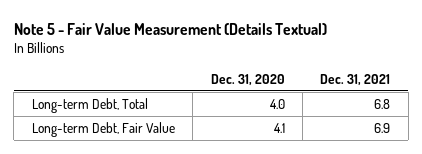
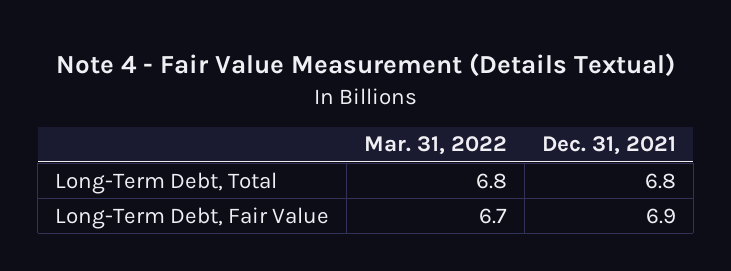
- Note 5 - Fair Value Measurement (Details Textual)
+ Note 4 - Fair Value Measurement (Details Textual)
- | Dec. 31, 2020 | Dec. 31, 2021
+ | Mar. 31, 2022 | Dec. 31, 2021
- Long-term Debt, Total | 4.0 | 6.8
- Long-term Debt, Fair Value | 4.1 | 6.9
+ Long-Term Debt, Total | 6.8 | 6.8
+ Long-Term Debt, Fair Value | 6.7 | 6.9

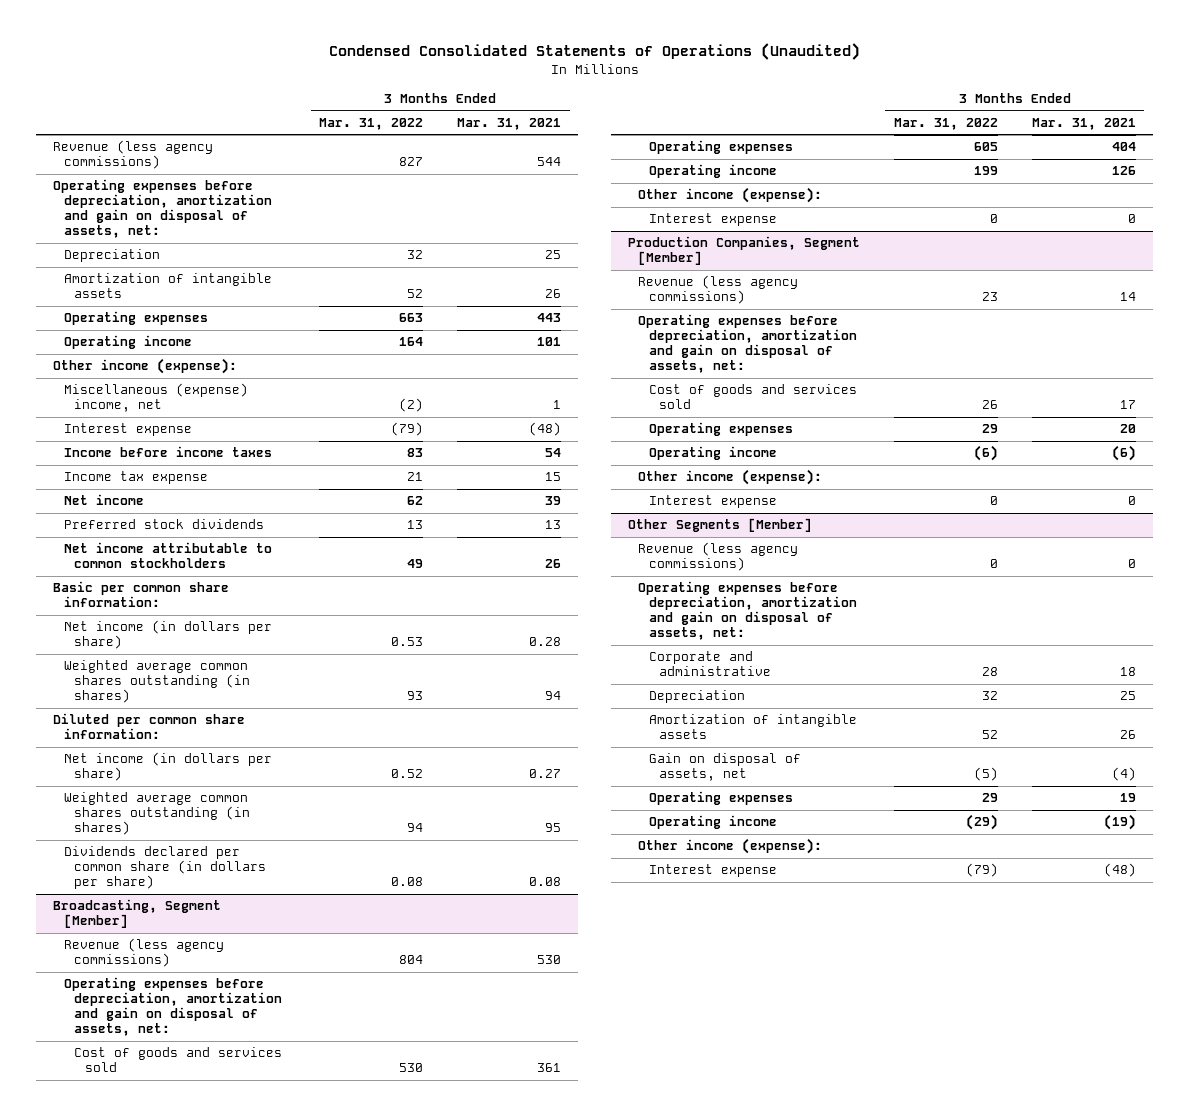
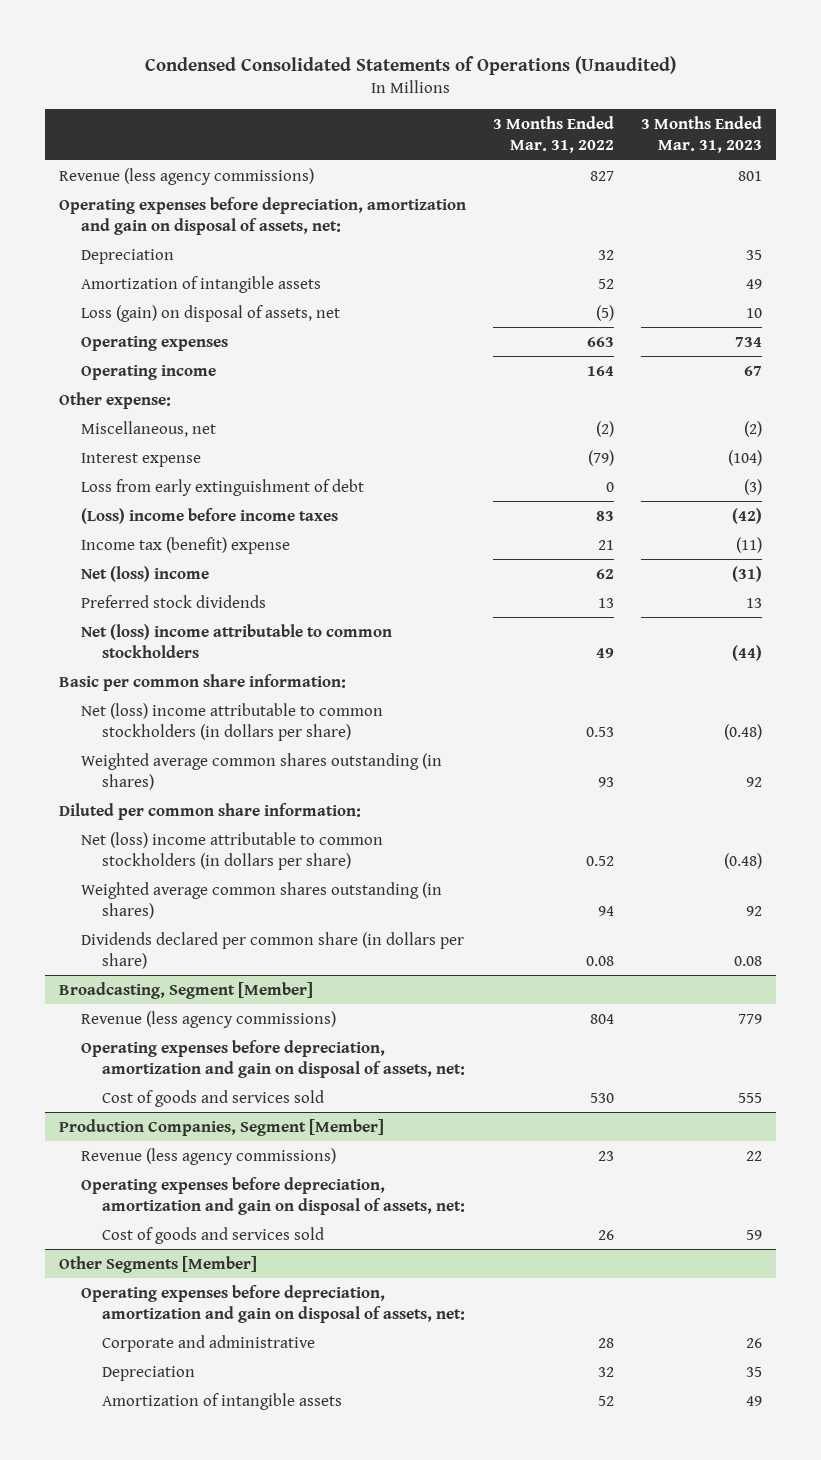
- | 3 Months Ended Mar. 31, 2022 | 3 Months Ended Mar. 31, 2021
+ | 3 Months Ended Mar. 31, 2022 | 3 Months Ended Mar. 31, 2023
+ Loss (gain) on disposal of assets, net | (5) | 10
- Other income (expense):
- Miscellaneous (expense) income, net | (2) | 1
+ Other expense:
+ Miscellaneous, net | (2) | (2)
- Income before income taxes | 83 | 54
- Income tax expense | 21 | 15
- Net income | 62 | 39
+ Loss from early extinguishment of debt | 0 | (3)
+ (Loss) income before income taxes | 83 | (42)
+ Income tax (benefit) expense | 21 | (11)
+ Net (loss) income | 62 | (31)
- Net income attributable to common stockholders | 49 | 26
+ Net (loss) income attributable to common stockholders | 49 | (44)
- Net income (in dollars per share) | 0.53 | 0.28
+ Net (loss) income attributable to common stockholders (in dollars per share) | 0.53 | (0.48)
- Net income (in dollars per share) | 0.52 | 0.27
+ Net (loss) income attributable to common stockholders (in dollars per share) | 0.52 | (0.48)
@ Broadcasting, Segment [Member]
- Operating expenses | 605 | 404
- Operating income | 199 | 126
- Other income (expense):
- Interest expense | 0 | 0
@ Production Companies, Segment [Member]
- Operating expenses | 29 | 20
- Operating income | (6) | (6)
- Other income (expense):
- Interest expense | 0 | 0
@ Other Segments [Member]
- Revenue (less agency commissions) | 0 | 0
- Gain on disposal of assets, net | (5) | (4)
- Operating expenses | 29 | 19
- Operating income | (29) | (19)
- Other income (expense):
- Interest expense | (79) | (48)

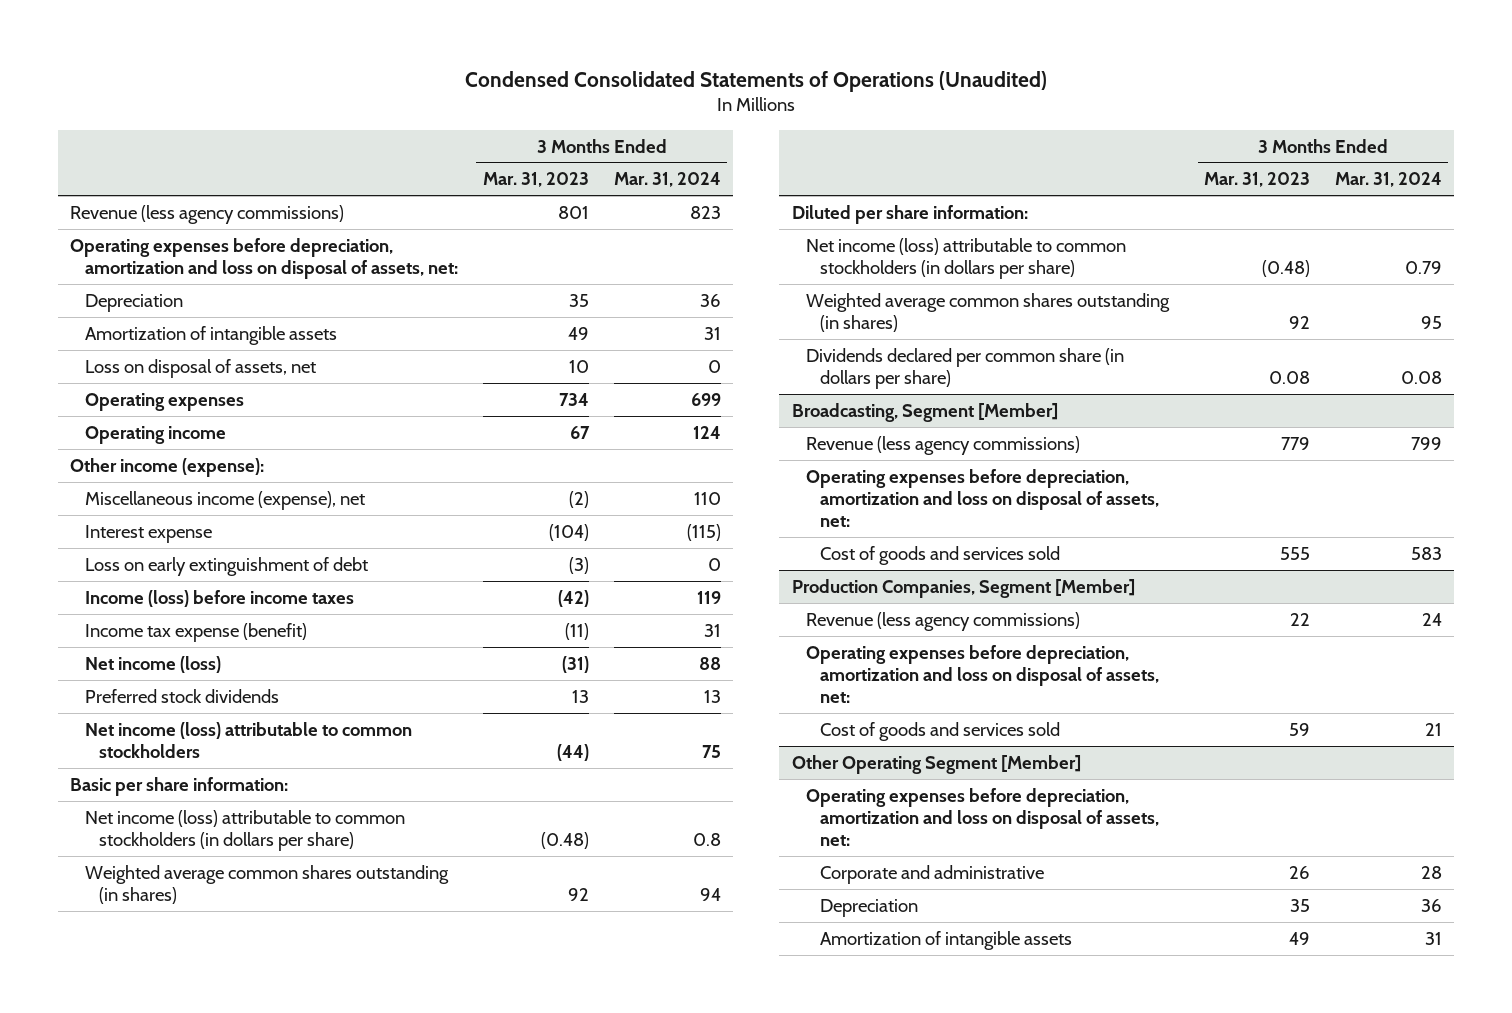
- | 3 Months Ended Mar. 31, 2022 | 3 Months Ended Mar. 31, 2023
+ | 3 Months Ended Mar. 31, 2023 | 3 Months Ended Mar. 31, 2024
- Operating expenses before depreciation, amortization and gain on disposal of assets, net:
+ Operating expenses before depreciation, amortization and loss on disposal of assets, net:
- Loss (gain) on disposal of assets, net | (5) | 10
+ Loss on disposal of assets, net | 10 | 0
- Other expense:
- Miscellaneous, net | (2) | (2)
+ Other income (expense):
+ Miscellaneous income (expense), net | (2) | 110
- Loss from early extinguishment of debt | 0 | (3)
- (Loss) income before income taxes | 83 | (42)
- Income tax (benefit) expense | 21 | (11)
- Net (loss) income | 62 | (31)
+ Loss on early extinguishment of debt | (3) | 0
+ Income (loss) before income taxes | (42) | 119
+ Income tax expense (benefit) | (11) | 31
+ Net income (loss) | (31) | 88
- Net (loss) income attributable to common stockholders | 49 | (44)
- Basic per common share information:
- Net (loss) income attributable to common stockholders (in dollars per share) | 0.53 | (0.48)
+ Net income (loss) attributable to common stockholders | (44) | 75
+ Basic per share information:
+ Net income (loss) attributable to common stockholders (in dollars per share) | (0.48) | 0.8
- Diluted per common share information:
- Net (loss) income attributable to common stockholders (in dollars per share) | 0.52 | (0.48)
+ Diluted per share information:
+ Net income (loss) attributable to common stockholders (in dollars per share) | (0.48) | 0.79
@ Broadcasting, Segment [Member]
- Operating expenses before depreciation, amortization and gain on disposal of assets, net:
+ Operating expenses before depreciation, amortization and loss on disposal of assets, net:
@ Production Companies, Segment [Member]
- Operating expenses before depreciation, amortization and gain on disposal of assets, net:
+ Operating expenses before depreciation, amortization and loss on disposal of assets, net:
- Other Segments [Member]
- Operating expenses before depreciation, amortization and gain on disposal of assets, net:
+ Other Operating Segment [Member]
+ Operating expenses before depreciation, amortization and loss on disposal of assets, net:

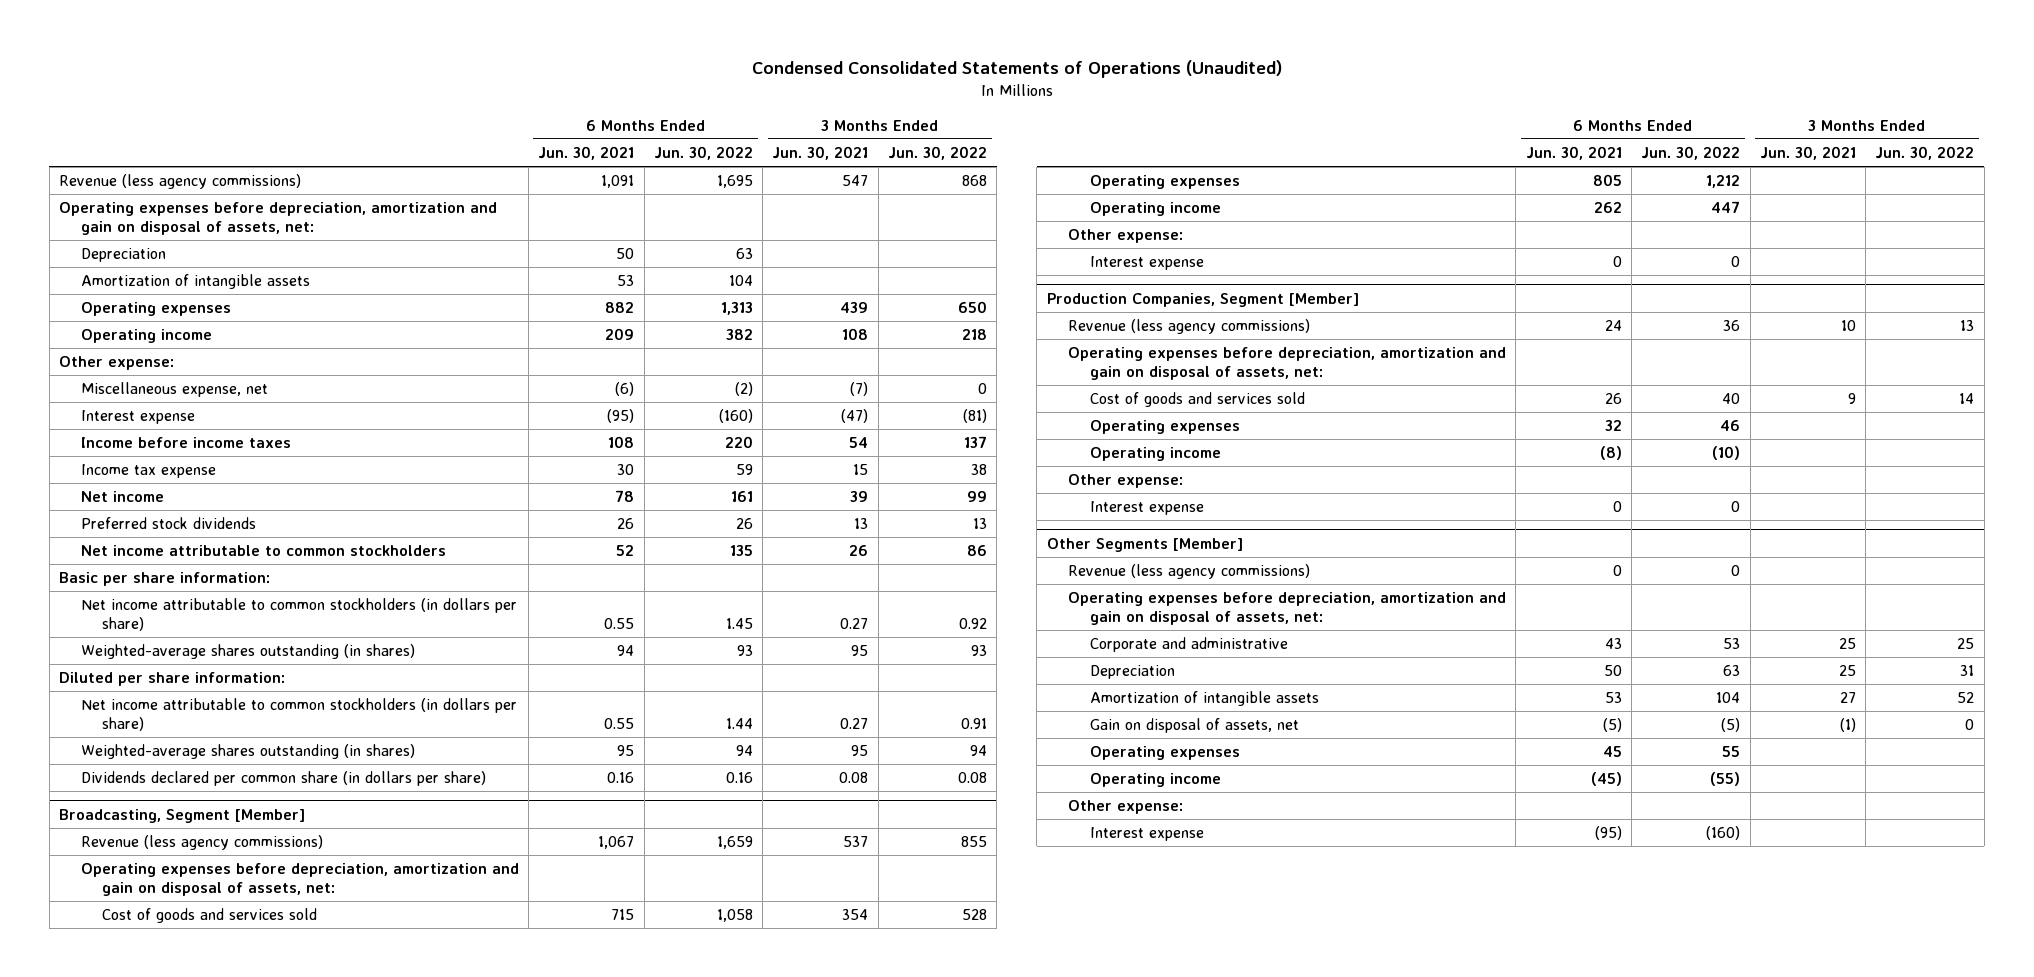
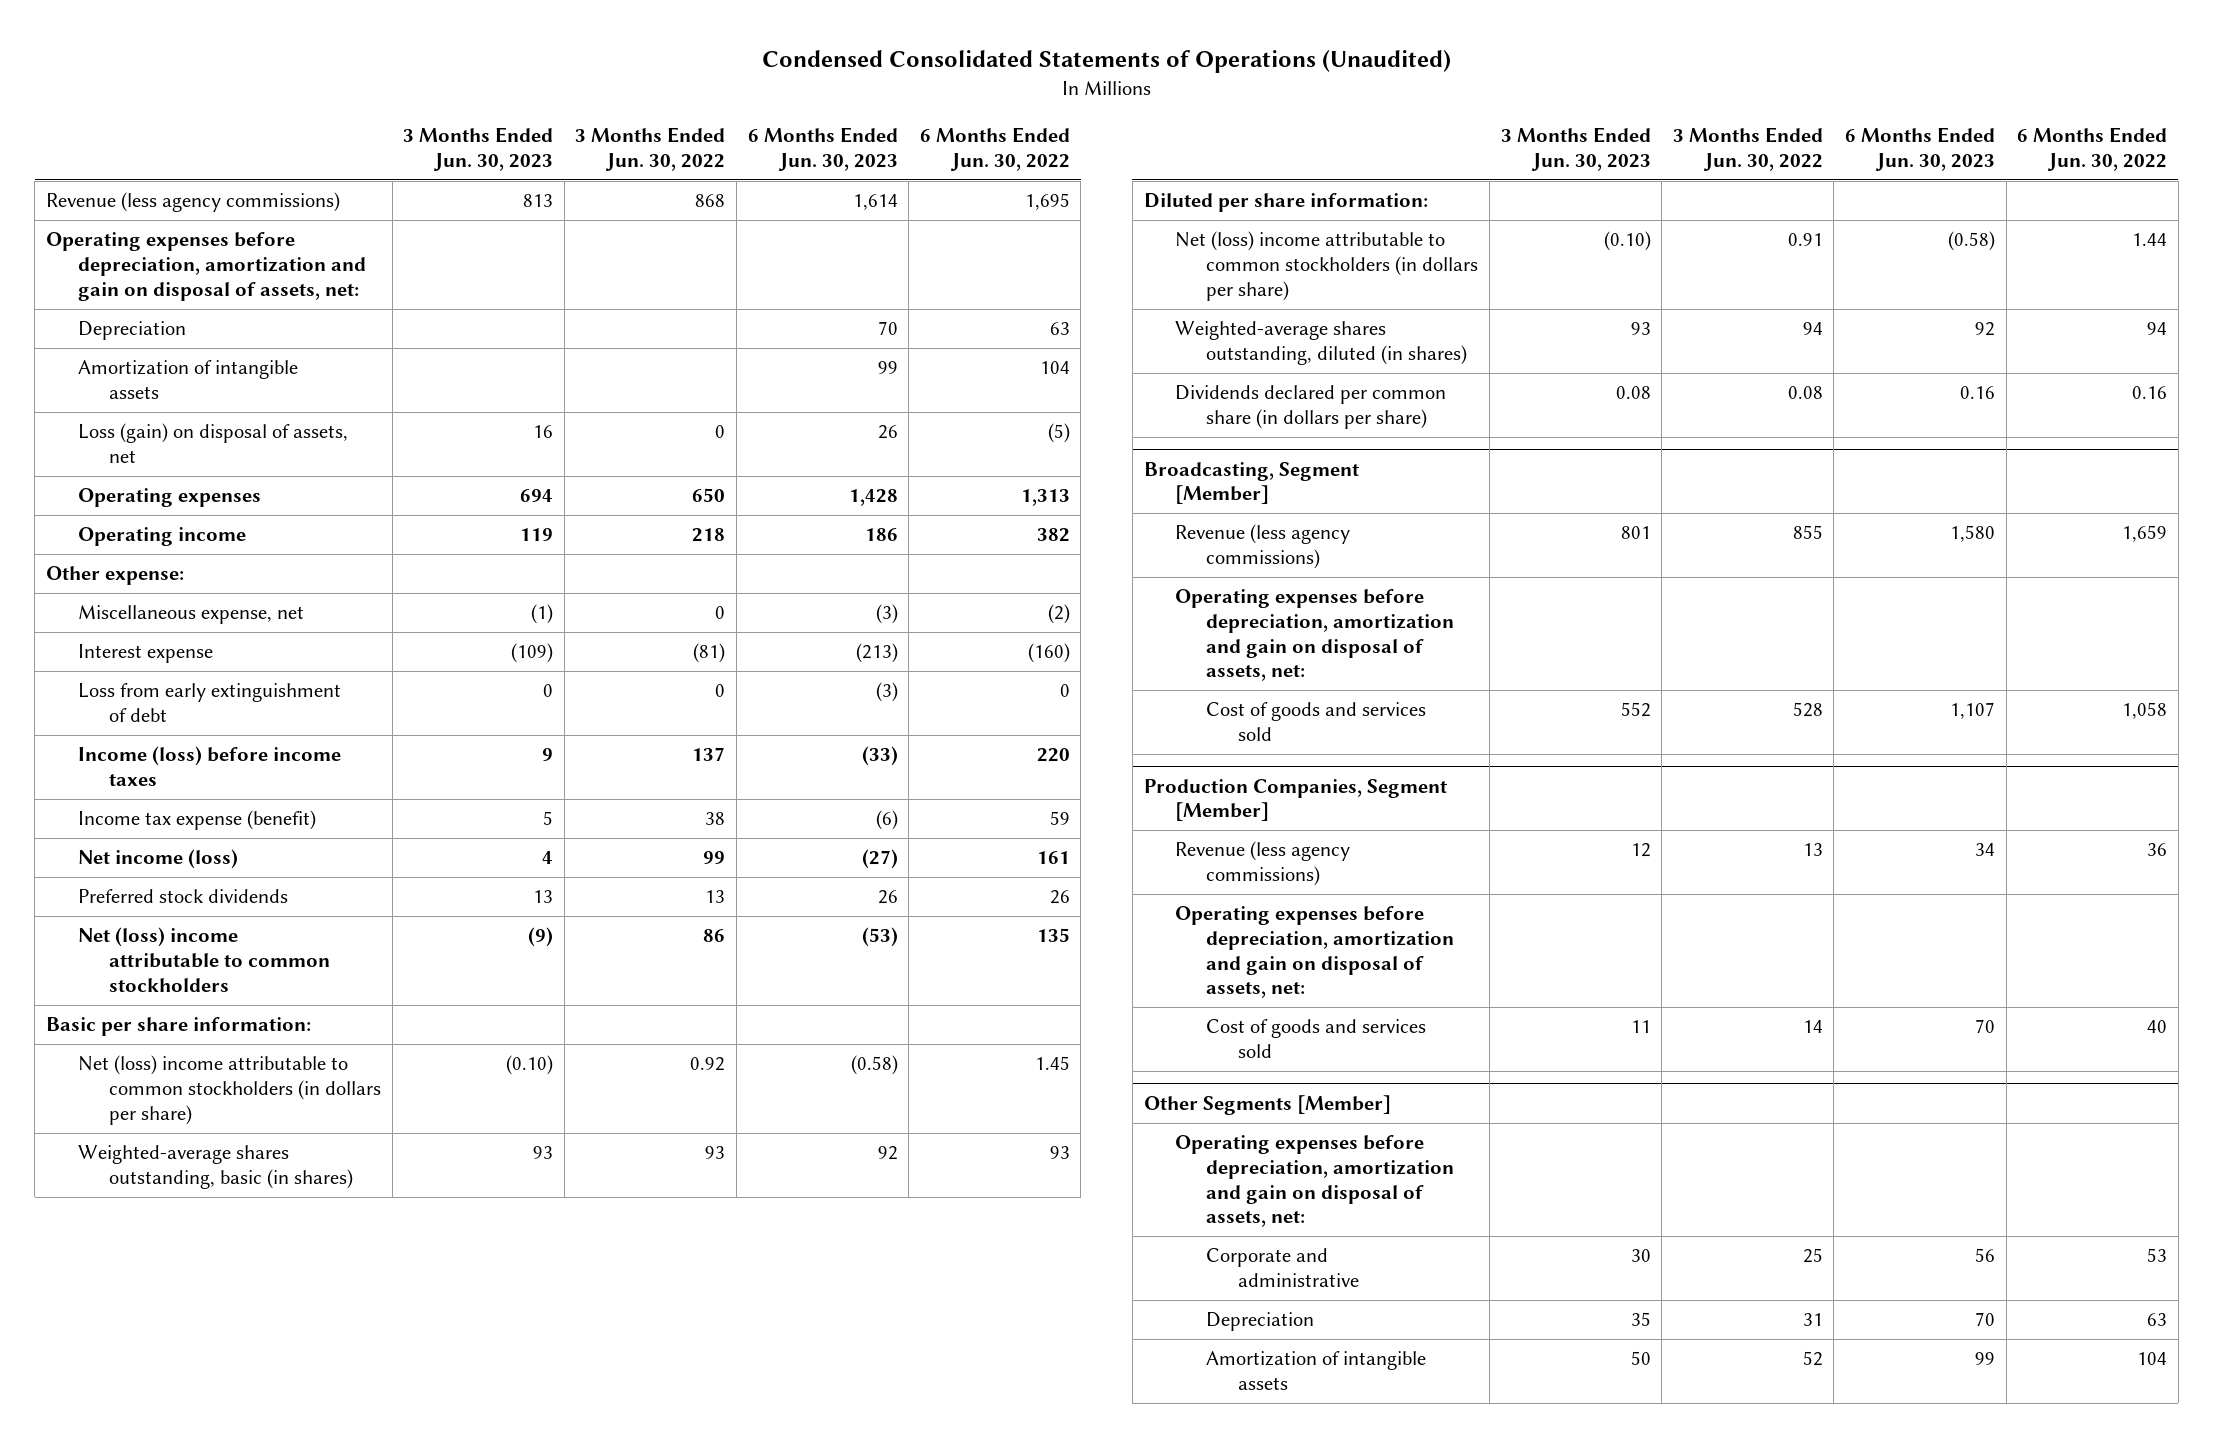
- | 6 Months Ended Jun. 30, 2021 | 6 Months Ended Jun. 30, 2022 | 3 Months Ended Jun. 30, 2021 | 3 Months Ended Jun. 30, 2022
+ | 3 Months Ended Jun. 30, 2023 | 3 Months Ended Jun. 30, 2022 | 6 Months Ended Jun. 30, 2023 | 6 Months Ended Jun. 30, 2022
+ Loss (gain) on disposal of assets, net | 16 | 0 | 26 | (5)
- Income before income taxes | 108 | 220 | 54 | 137
- Income tax expense | 30 | 59 | 15 | 38
- Net income | 78 | 161 | 39 | 99
+ Loss from early extinguishment of debt | 0 | 0 | (3) | 0
+ Income (loss) before income taxes | 9 | 137 | (33) | 220
+ Income tax expense (benefit) | 5 | 38 | (6) | 59
+ Net income (loss) | 4 | 99 | (27) | 161
- Net income attributable to common stockholders | 52 | 135 | 26 | 86
+ Net (loss) income attributable to common stockholders | (9) | 86 | (53) | 135
- Net income attributable to common stockholders (in dollars per share) | 0.55 | 1.45 | 0.27 | 0.92
- Weighted-average shares outstanding (in shares) | 94 | 93 | 95 | 93
+ Net (loss) income attributable to common stockholders (in dollars per share) | (0.10) | 0.92 | (0.58) | 1.45
+ Weighted-average shares outstanding, basic (in shares) | 93 | 93 | 92 | 93
- Net income attributable to common stockholders (in dollars per share) | 0.55 | 1.44 | 0.27 | 0.91
- Weighted-average shares outstanding (in shares) | 95 | 94 | 95 | 94
+ Net (loss) income attributable to common stockholders (in dollars per share) | (0.10) | 0.91 | (0.58) | 1.44
+ Weighted-average shares outstanding, diluted (in shares) | 93 | 94 | 92 | 94
@ Broadcasting, Segment [Member]
- Operating expenses | 805 | 1,212 | |
- Operating income | 262 | 447 | |
- Other expense:
- Interest expense | 0 | 0 | |
@ Production Companies, Segment [Member]
- Operating expenses | 32 | 46 | |
- Operating income | (8) | (10) | |
- Other expense:
- Interest expense | 0 | 0 | |
@ Other Segments [Member]
- Revenue (less agency commissions) | 0 | 0 | |
- Gain on disposal of assets, net | (5) | (5) | (1) | 0
- Operating expenses | 45 | 55 | |
- Operating income | (45) | (55) | |
- Other expense:
- Interest expense | (95) | (160) | |

